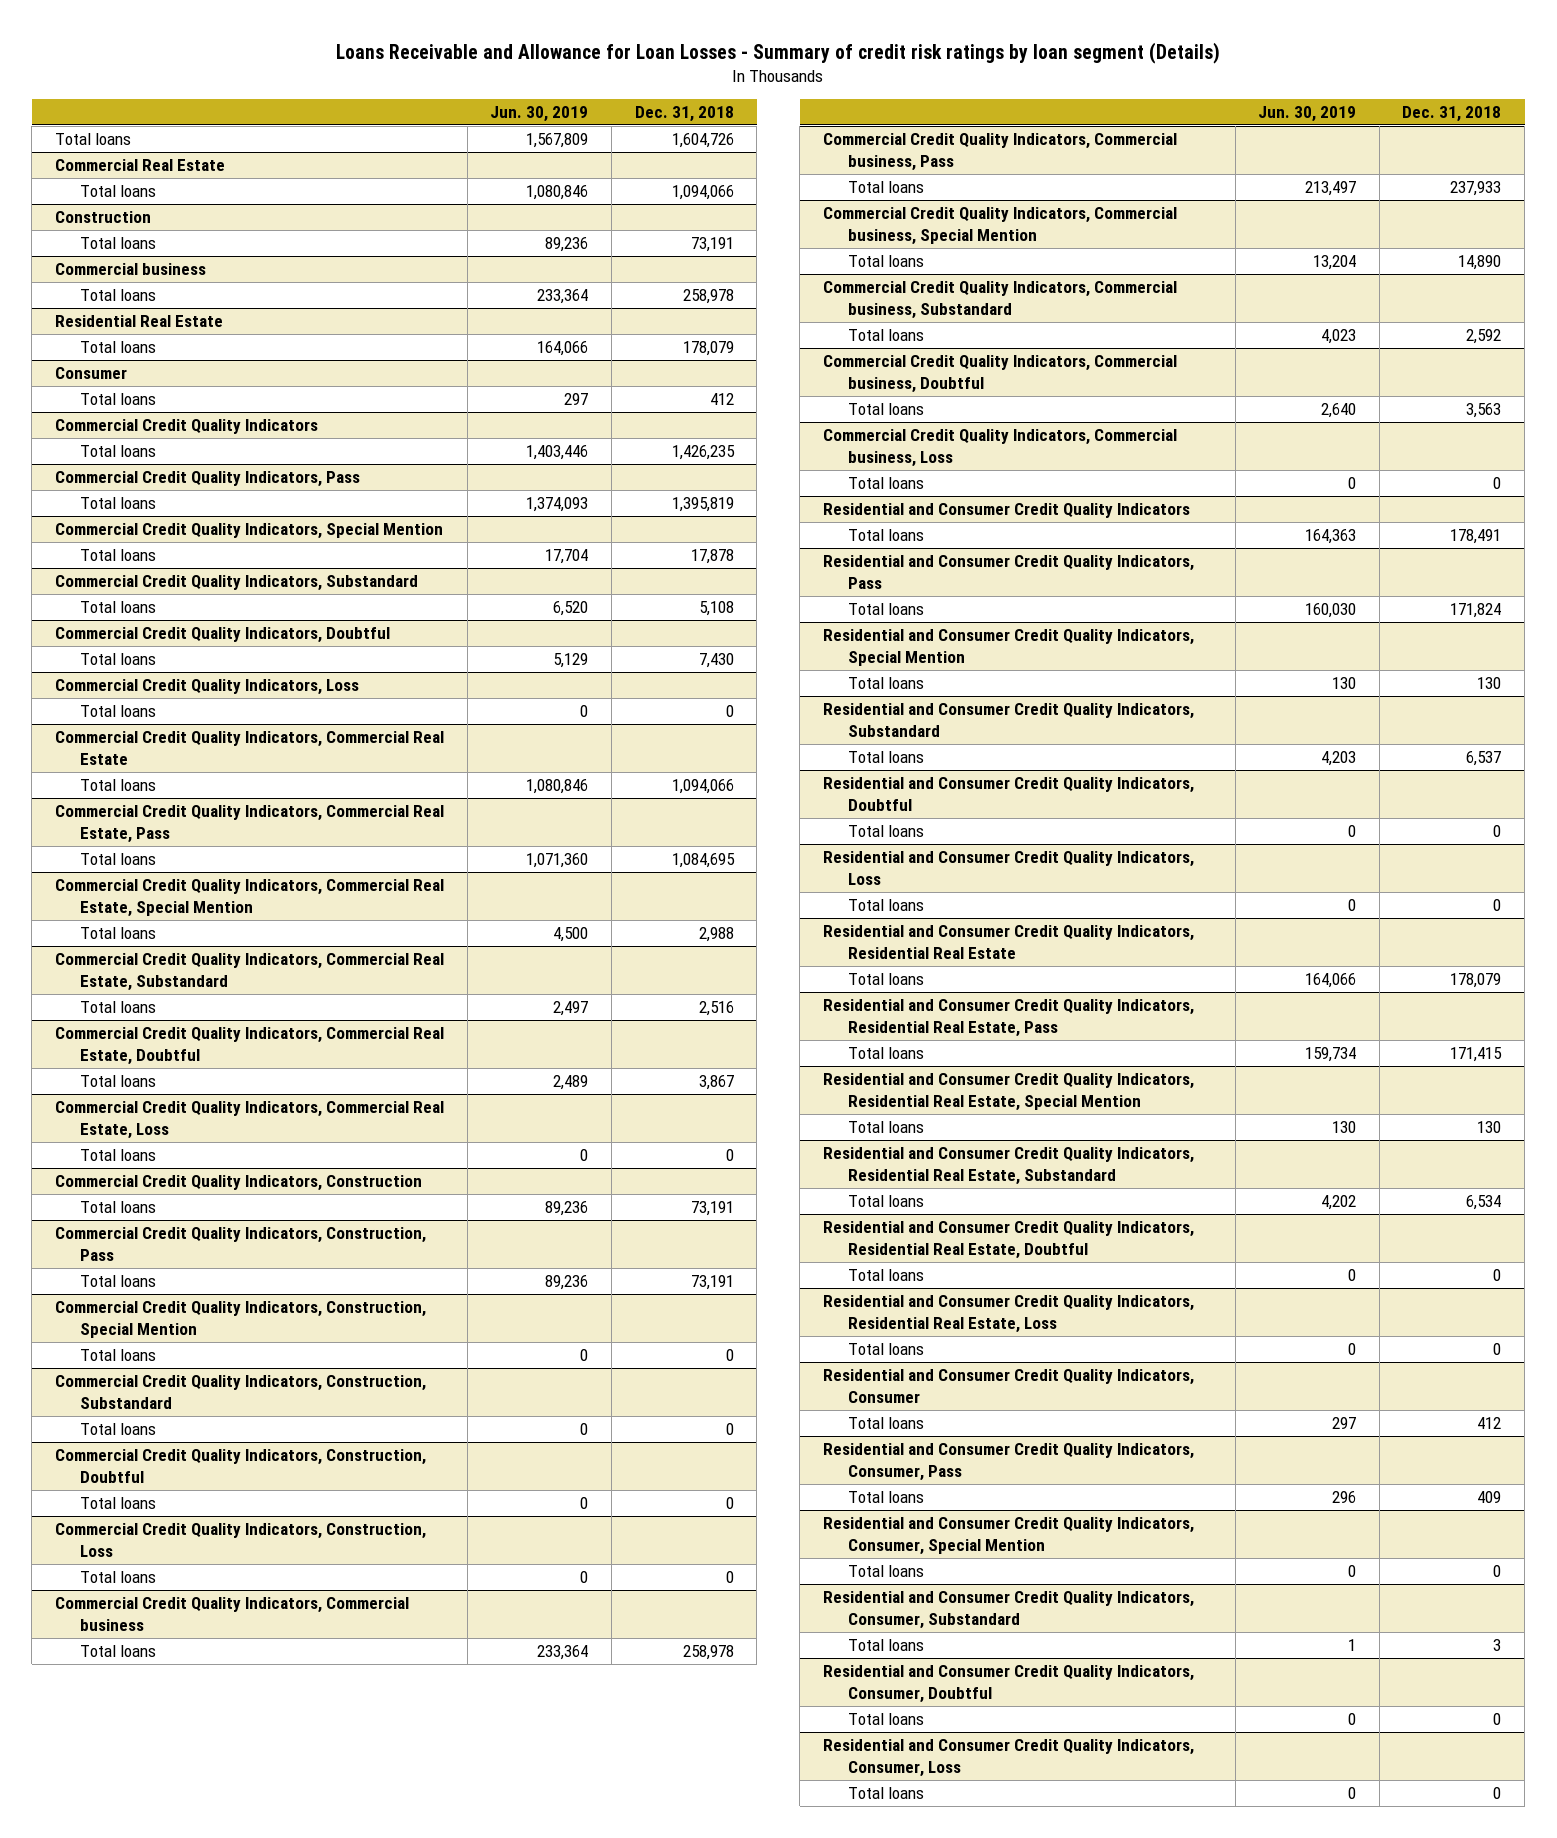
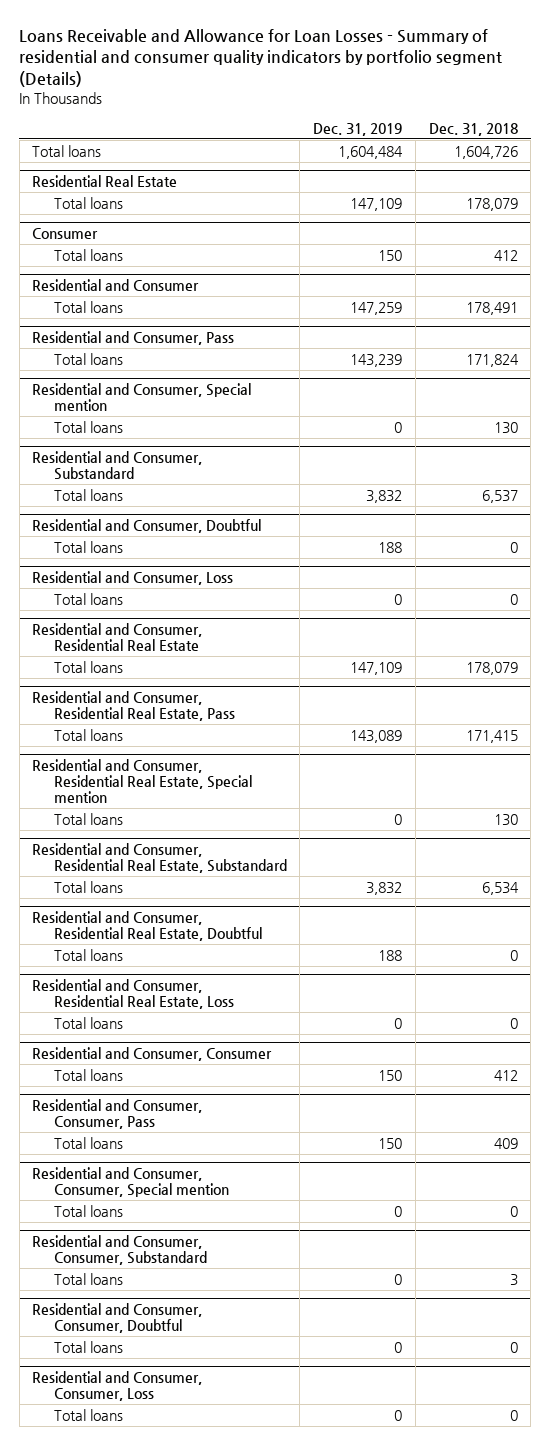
- Loans Receivable and Allowance for Loan Losses - Summary of credit risk ratings by loan segment (Details)
+ Loans Receivable and Allowance for Loan Losses - Summary of residential and consumer quality indicators by portfolio segment (Details)
- | Jun. 30, 2019 | Dec. 31, 2018
+ | Dec. 31, 2019 | Dec. 31, 2018
- Commercial Real Estate
- Total loans | 1,080,846 | 1,094,066
- Construction
- Total loans | 89,236 | 73,191
- Commercial business
- Total loans | 233,364 | 258,978
- Commercial Credit Quality Indicators
- Total loans | 1,403,446 | 1,426,235
- Commercial Credit Quality Indicators, Pass
- Total loans | 1,374,093 | 1,395,819
- Commercial Credit Quality Indicators, Special Mention
- Total loans | 17,704 | 17,878
- Commercial Credit Quality Indicators, Substandard
- Total loans | 6,520 | 5,108
- Commercial Credit Quality Indicators, Doubtful
- Total loans | 5,129 | 7,430
- Commercial Credit Quality Indicators, Loss
- Total loans | 0 | 0
- Commercial Credit Quality Indicators, Commercial Real Estate
- Total loans | 1,080,846 | 1,094,066
- Commercial Credit Quality Indicators, Commercial Real Estate, Pass
- Total loans | 1,071,360 | 1,084,695
- Commercial Credit Quality Indicators, Commercial Real Estate, Special Mention
- Total loans | 4,500 | 2,988
- Commercial Credit Quality Indicators, Commercial Real Estate, Substandard
- Total loans | 2,497 | 2,516
- Commercial Credit Quality Indicators, Commercial Real Estate, Doubtful
- Total loans | 2,489 | 3,867
- Commercial Credit Quality Indicators, Commercial Real Estate, Loss
- Total loans | 0 | 0
- Commercial Credit Quality Indicators, Construction
- Total loans | 89,236 | 73,191
- Commercial Credit Quality Indicators, Construction, Pass
- Total loans | 89,236 | 73,191
- Commercial Credit Quality Indicators, Construction, Special Mention
- Total loans | 0 | 0
- Commercial Credit Quality Indicators, Construction, Substandard
- Total loans | 0 | 0
- Commercial Credit Quality Indicators, Construction, Doubtful
- Total loans | 0 | 0
- Commercial Credit Quality Indicators, Construction, Loss
- Total loans | 0 | 0
- Commercial Credit Quality Indicators, Commercial business
- Total loans | 233,364 | 258,978
- Commercial Credit Quality Indicators, Commercial business, Pass
- Total loans | 213,497 | 237,933
- Commercial Credit Quality Indicators, Commercial business, Special Mention
- Total loans | 13,204 | 14,890
- Commercial Credit Quality Indicators, Commercial business, Substandard
- Total loans | 4,023 | 2,592
- Commercial Credit Quality Indicators, Commercial business, Doubtful
- Total loans | 2,640 | 3,563
- Commercial Credit Quality Indicators, Commercial business, Loss
- Total loans | 0 | 0
- Residential and Consumer Credit Quality Indicators
+ Residential and Consumer
- Residential and Consumer Credit Quality Indicators, Pass
+ Residential and Consumer, Pass
- Residential and Consumer Credit Quality Indicators, Special Mention
+ Residential and Consumer, Special mention
- Residential and Consumer Credit Quality Indicators, Substandard
+ Residential and Consumer, Substandard
- Residential and Consumer Credit Quality Indicators, Doubtful
+ Residential and Consumer, Doubtful
- Residential and Consumer Credit Quality Indicators, Loss
+ Residential and Consumer, Loss
- Residential and Consumer Credit Quality Indicators, Residential Real Estate
+ Residential and Consumer, Residential Real Estate
- Residential and Consumer Credit Quality Indicators, Residential Real Estate, Pass
+ Residential and Consumer, Residential Real Estate, Pass
- Residential and Consumer Credit Quality Indicators, Residential Real Estate, Special Mention
+ Residential and Consumer, Residential Real Estate, Special mention
- Residential and Consumer Credit Quality Indicators, Residential Real Estate, Substandard
+ Residential and Consumer, Residential Real Estate, Substandard
- Residential and Consumer Credit Quality Indicators, Residential Real Estate, Doubtful
+ Residential and Consumer, Residential Real Estate, Doubtful
- Residential and Consumer Credit Quality Indicators, Residential Real Estate, Loss
+ Residential and Consumer, Residential Real Estate, Loss
- Residential and Consumer Credit Quality Indicators, Consumer
+ Residential and Consumer, Consumer
- Residential and Consumer Credit Quality Indicators, Consumer, Pass
+ Residential and Consumer, Consumer, Pass
- Residential and Consumer Credit Quality Indicators, Consumer, Special Mention
+ Residential and Consumer, Consumer, Special mention
- Residential and Consumer Credit Quality Indicators, Consumer, Substandard
+ Residential and Consumer, Consumer, Substandard
- Residential and Consumer Credit Quality Indicators, Consumer, Doubtful
+ Residential and Consumer, Consumer, Doubtful
- Residential and Consumer Credit Quality Indicators, Consumer, Loss
+ Residential and Consumer, Consumer, Loss

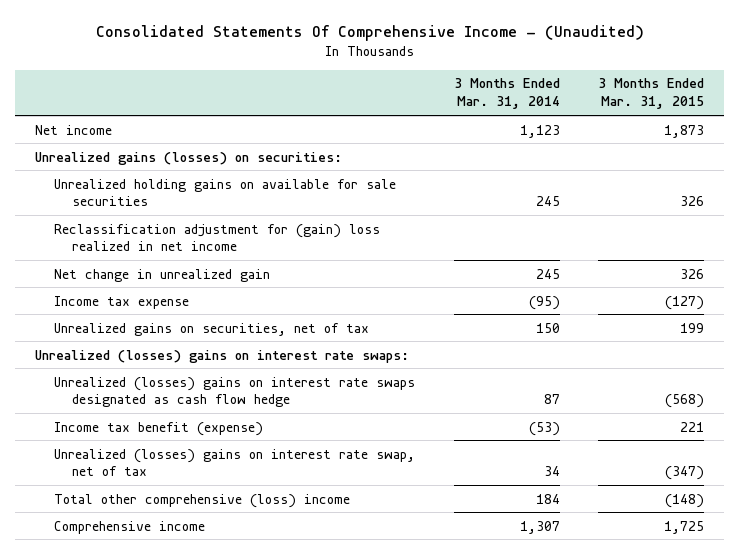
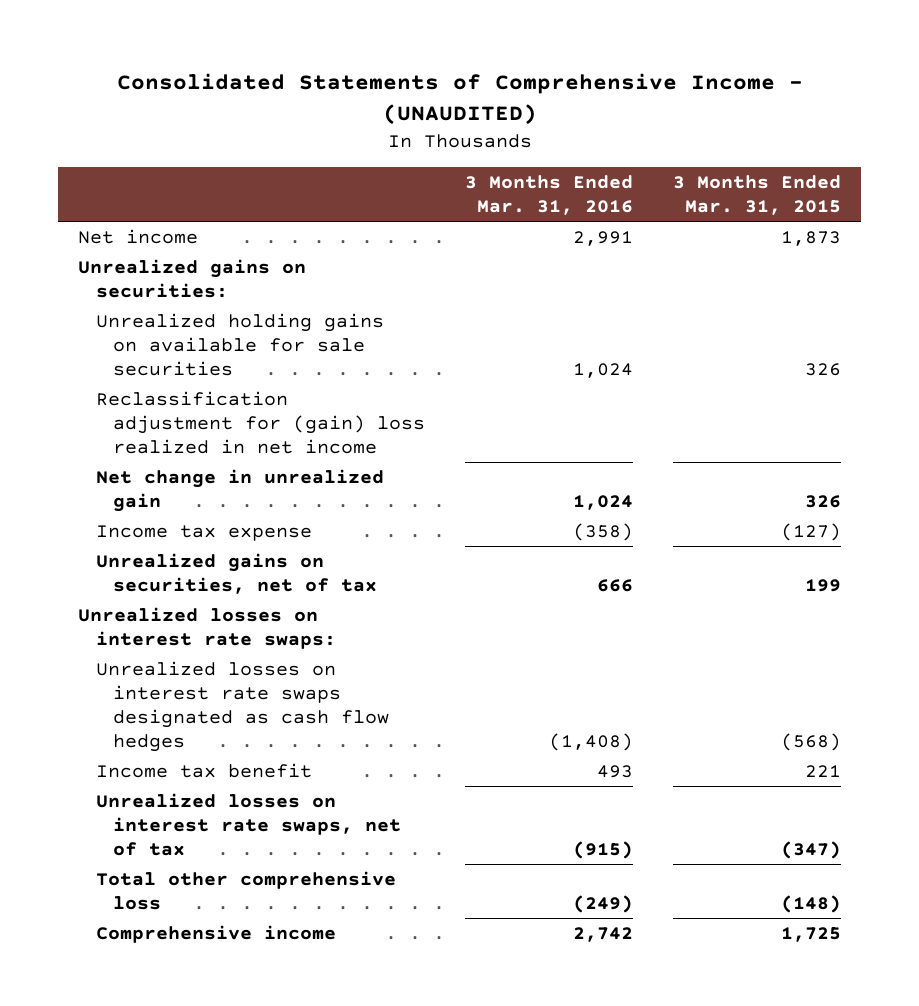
- Consolidated Statements Of Comprehensive Income - (Unaudited)
+ Consolidated Statements of Comprehensive Income - (UNAUDITED)
- | 3 Months Ended Mar. 31, 2014 | 3 Months Ended Mar. 31, 2015
+ | 3 Months Ended Mar. 31, 2016 | 3 Months Ended Mar. 31, 2015
- Unrealized gains (losses) on securities:
+ Unrealized gains on securities:
- Unrealized (losses) gains on interest rate swaps:
- Unrealized (losses) gains on interest rate swaps designated as cash flow hedge | 87 | (568)
- Income tax benefit (expense) | (53) | 221
- Unrealized (losses) gains on interest rate swap, net of tax | 34 | (347)
- Total other comprehensive (loss) income | 184 | (148)
+ Unrealized losses on interest rate swaps:
+ Unrealized losses on interest rate swaps designated as cash flow hedges | (1,408) | (568)
+ Income tax benefit | 493 | 221
+ Unrealized losses on interest rate swaps, net of tax | (915) | (347)
+ Total other comprehensive loss | (249) | (148)

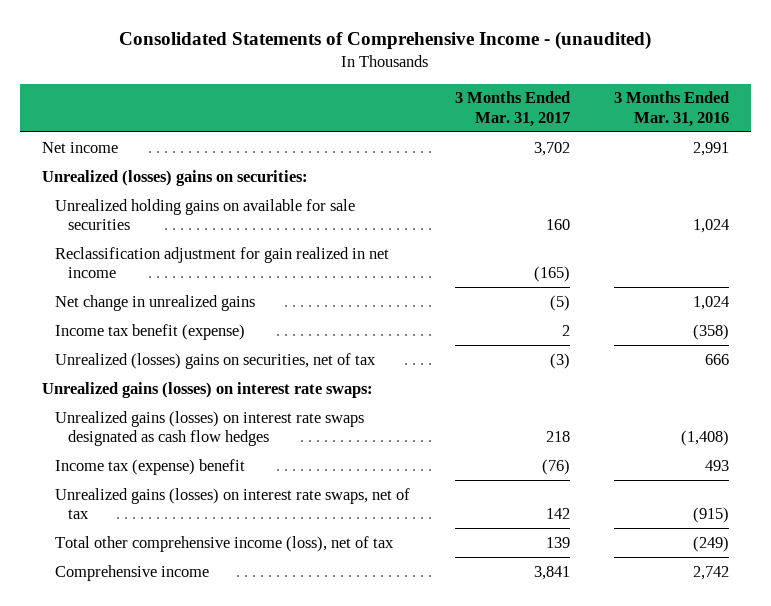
- Consolidated Statements of Comprehensive Income - (UNAUDITED)
+ Consolidated Statements of Comprehensive Income - (unaudited)
- | 3 Months Ended Mar. 31, 2016 | 3 Months Ended Mar. 31, 2015
+ | 3 Months Ended Mar. 31, 2017 | 3 Months Ended Mar. 31, 2016
- Unrealized gains on securities:
+ Unrealized (losses) gains on securities:
- Reclassification adjustment for (gain) loss realized in net income
- Net change in unrealized gain | 1,024 | 326
- Income tax expense | (358) | (127)
- Unrealized gains on securities, net of tax | 666 | 199
- Unrealized losses on interest rate swaps:
- Unrealized losses on interest rate swaps designated as cash flow hedges | (1,408) | (568)
- Income tax benefit | 493 | 221
- Unrealized losses on interest rate swaps, net of tax | (915) | (347)
- Total other comprehensive loss | (249) | (148)
+ Reclassification adjustment for gain realized in net income | (165) |
+ Net change in unrealized gains | (5) | 1,024
+ Income tax benefit (expense) | 2 | (358)
+ Unrealized (losses) gains on securities, net of tax | (3) | 666
+ Unrealized gains (losses) on interest rate swaps:
+ Unrealized gains (losses) on interest rate swaps designated as cash flow hedges | 218 | (1,408)
+ Income tax (expense) benefit | (76) | 493
+ Unrealized gains (losses) on interest rate swaps, net of tax | 142 | (915)
+ Total other comprehensive income (loss), net of tax | 139 | (249)

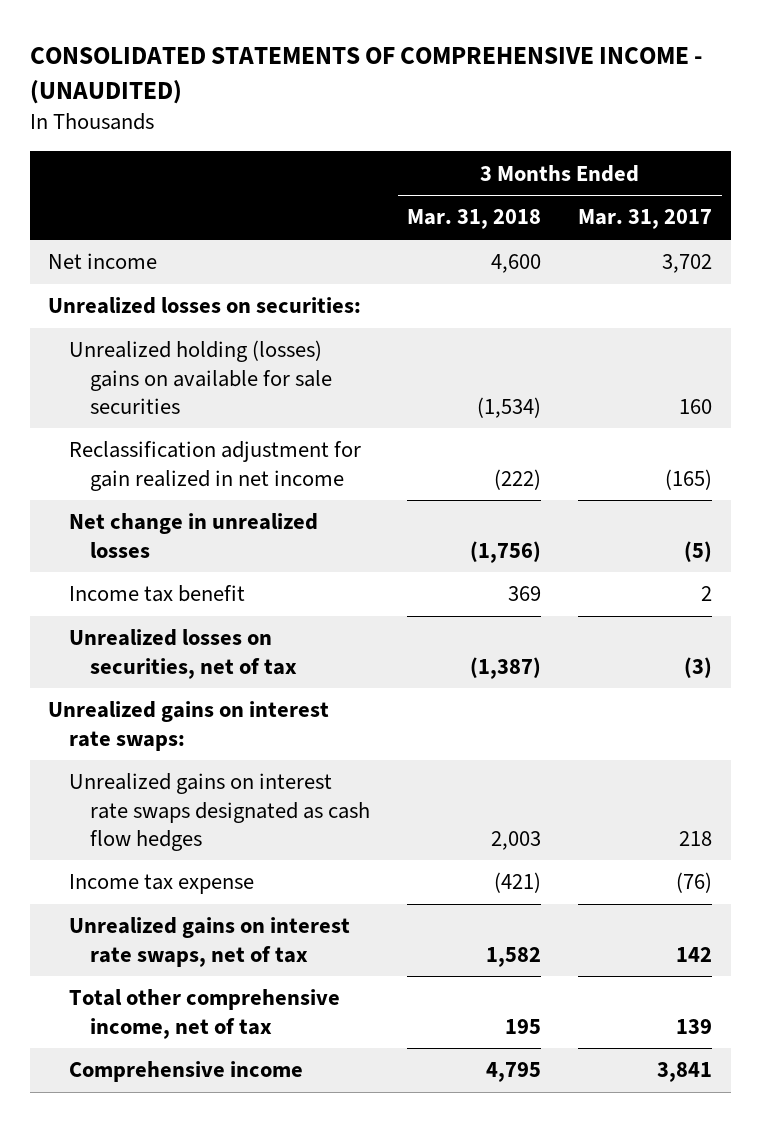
- Consolidated Statements of Comprehensive Income - (unaudited)
+ CONSOLIDATED STATEMENTS OF COMPREHENSIVE INCOME - (UNAUDITED)
- | 3 Months Ended Mar. 31, 2017 | 3 Months Ended Mar. 31, 2016
+ | 3 Months Ended Mar. 31, 2018 | 3 Months Ended Mar. 31, 2017
- Unrealized (losses) gains on securities:
- Unrealized holding gains on available for sale securities | 160 | 1,024
+ Unrealized losses on securities:
+ Unrealized holding (losses) gains on available for sale securities | (1,534) | 160
- Net change in unrealized gains | (5) | 1,024
- Income tax benefit (expense) | 2 | (358)
- Unrealized (losses) gains on securities, net of tax | (3) | 666
- Unrealized gains (losses) on interest rate swaps:
- Unrealized gains (losses) on interest rate swaps designated as cash flow hedges | 218 | (1,408)
- Income tax (expense) benefit | (76) | 493
- Unrealized gains (losses) on interest rate swaps, net of tax | 142 | (915)
- Total other comprehensive income (loss), net of tax | 139 | (249)
+ Net change in unrealized losses | (1,756) | (5)
+ Income tax benefit | 369 | 2
+ Unrealized losses on securities, net of tax | (1,387) | (3)
+ Unrealized gains on interest rate swaps:
+ Unrealized gains on interest rate swaps designated as cash flow hedges | 2,003 | 218
+ Income tax expense | (421) | (76)
+ Unrealized gains on interest rate swaps, net of tax | 1,582 | 142
+ Total other comprehensive income, net of tax | 195 | 139

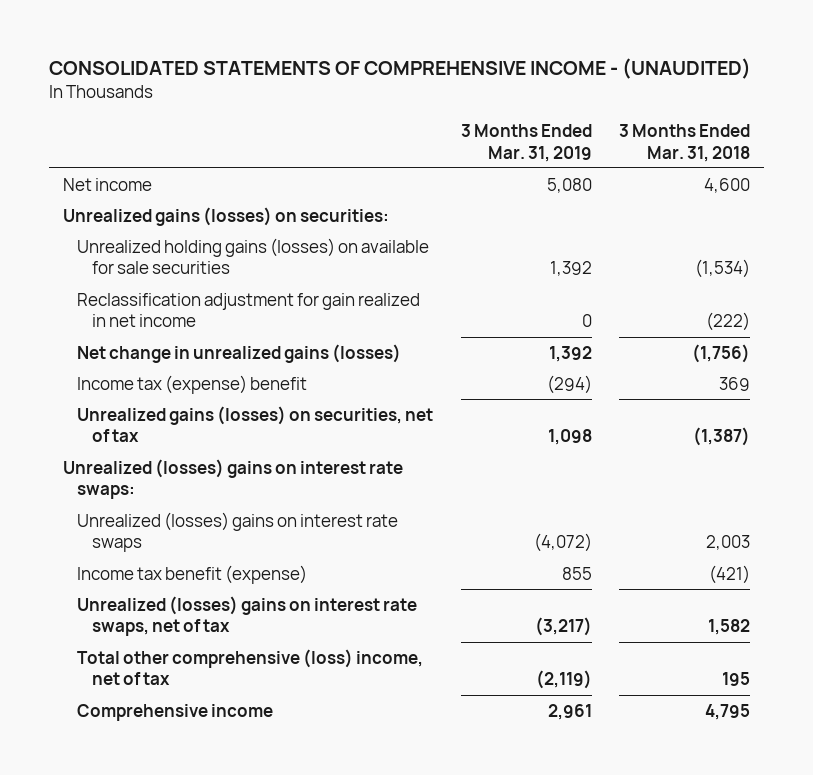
- | 3 Months Ended Mar. 31, 2018 | 3 Months Ended Mar. 31, 2017
+ | 3 Months Ended Mar. 31, 2019 | 3 Months Ended Mar. 31, 2018
- Unrealized losses on securities:
- Unrealized holding (losses) gains on available for sale securities | (1,534) | 160
+ Unrealized gains (losses) on securities:
+ Unrealized holding gains (losses) on available for sale securities | 1,392 | (1,534)
- Net change in unrealized losses | (1,756) | (5)
- Income tax benefit | 369 | 2
- Unrealized losses on securities, net of tax | (1,387) | (3)
- Unrealized gains on interest rate swaps:
- Unrealized gains on interest rate swaps designated as cash flow hedges | 2,003 | 218
- Income tax expense | (421) | (76)
- Unrealized gains on interest rate swaps, net of tax | 1,582 | 142
- Total other comprehensive income, net of tax | 195 | 139
+ Net change in unrealized gains (losses) | 1,392 | (1,756)
+ Income tax (expense) benefit | (294) | 369
+ Unrealized gains (losses) on securities, net of tax | 1,098 | (1,387)
+ Unrealized (losses) gains on interest rate swaps:
+ Unrealized (losses) gains on interest rate swaps | (4,072) | 2,003
+ Income tax benefit (expense) | 855 | (421)
+ Unrealized (losses) gains on interest rate swaps, net of tax | (3,217) | 1,582
+ Total other comprehensive (loss) income, net of tax | (2,119) | 195

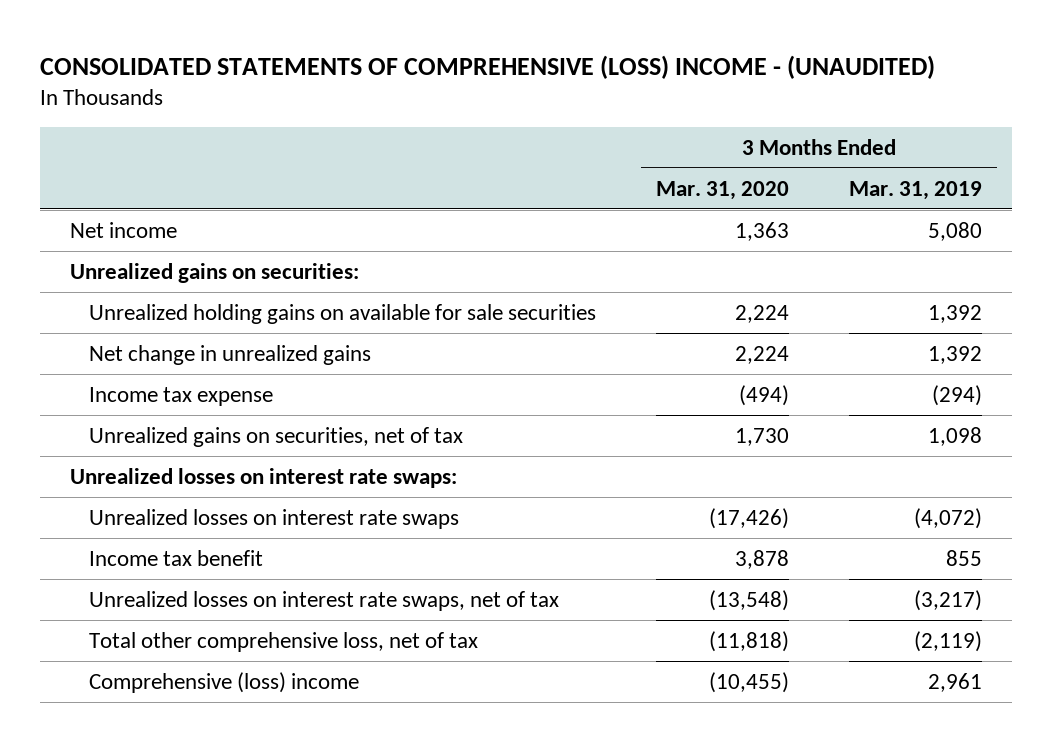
- CONSOLIDATED STATEMENTS OF COMPREHENSIVE INCOME - (UNAUDITED)
+ CONSOLIDATED STATEMENTS OF COMPREHENSIVE (LOSS) INCOME - (UNAUDITED)
- | 3 Months Ended Mar. 31, 2019 | 3 Months Ended Mar. 31, 2018
+ | 3 Months Ended Mar. 31, 2020 | 3 Months Ended Mar. 31, 2019
- Unrealized gains (losses) on securities:
- Unrealized holding gains (losses) on available for sale securities | 1,392 | (1,534)
- Reclassification adjustment for gain realized in net income | 0 | (222)
- Net change in unrealized gains (losses) | 1,392 | (1,756)
- Income tax (expense) benefit | (294) | 369
- Unrealized gains (losses) on securities, net of tax | 1,098 | (1,387)
- Unrealized (losses) gains on interest rate swaps:
- Unrealized (losses) gains on interest rate swaps | (4,072) | 2,003
- Income tax benefit (expense) | 855 | (421)
- Unrealized (losses) gains on interest rate swaps, net of tax | (3,217) | 1,582
- Total other comprehensive (loss) income, net of tax | (2,119) | 195
- Comprehensive income | 2,961 | 4,795
+ Unrealized gains on securities:
+ Unrealized holding gains on available for sale securities | 2,224 | 1,392
+ Net change in unrealized gains | 2,224 | 1,392
+ Income tax expense | (494) | (294)
+ Unrealized gains on securities, net of tax | 1,730 | 1,098
+ Unrealized losses on interest rate swaps:
+ Unrealized losses on interest rate swaps | (17,426) | (4,072)
+ Income tax benefit | 3,878 | 855
+ Unrealized losses on interest rate swaps, net of tax | (13,548) | (3,217)
+ Total other comprehensive loss, net of tax | (11,818) | (2,119)
+ Comprehensive (loss) income | (10,455) | 2,961

